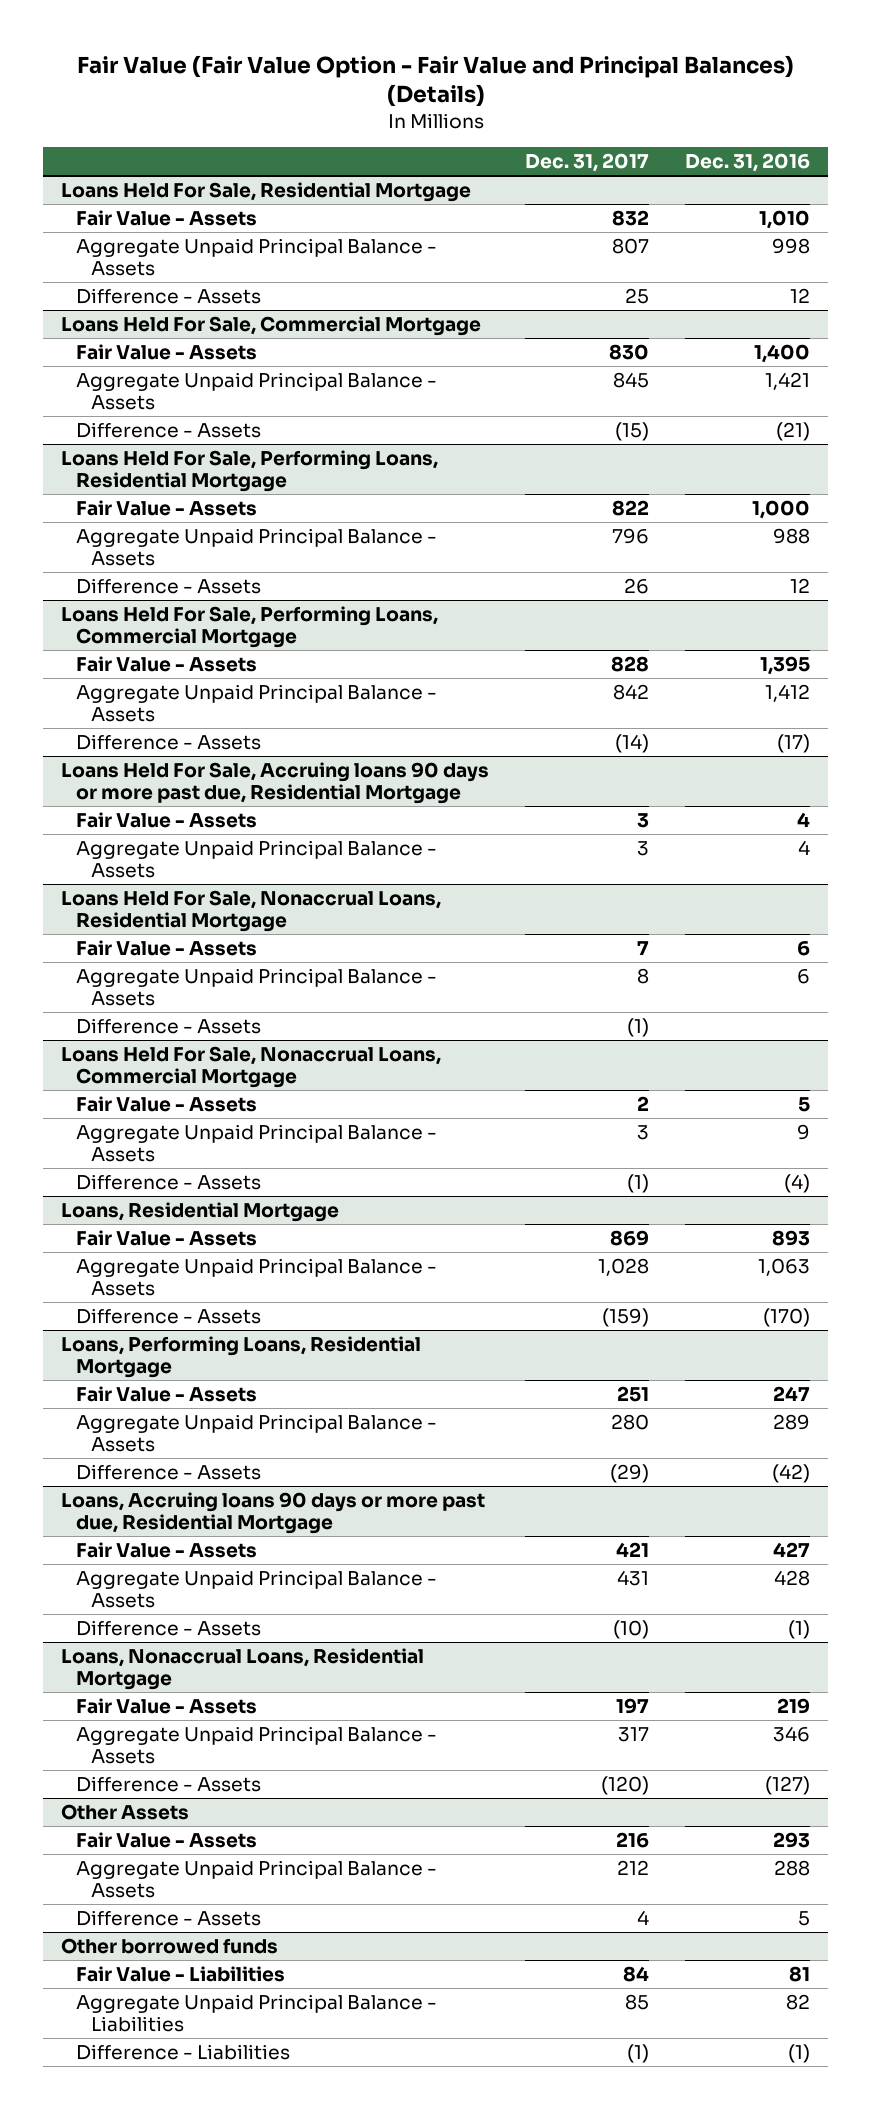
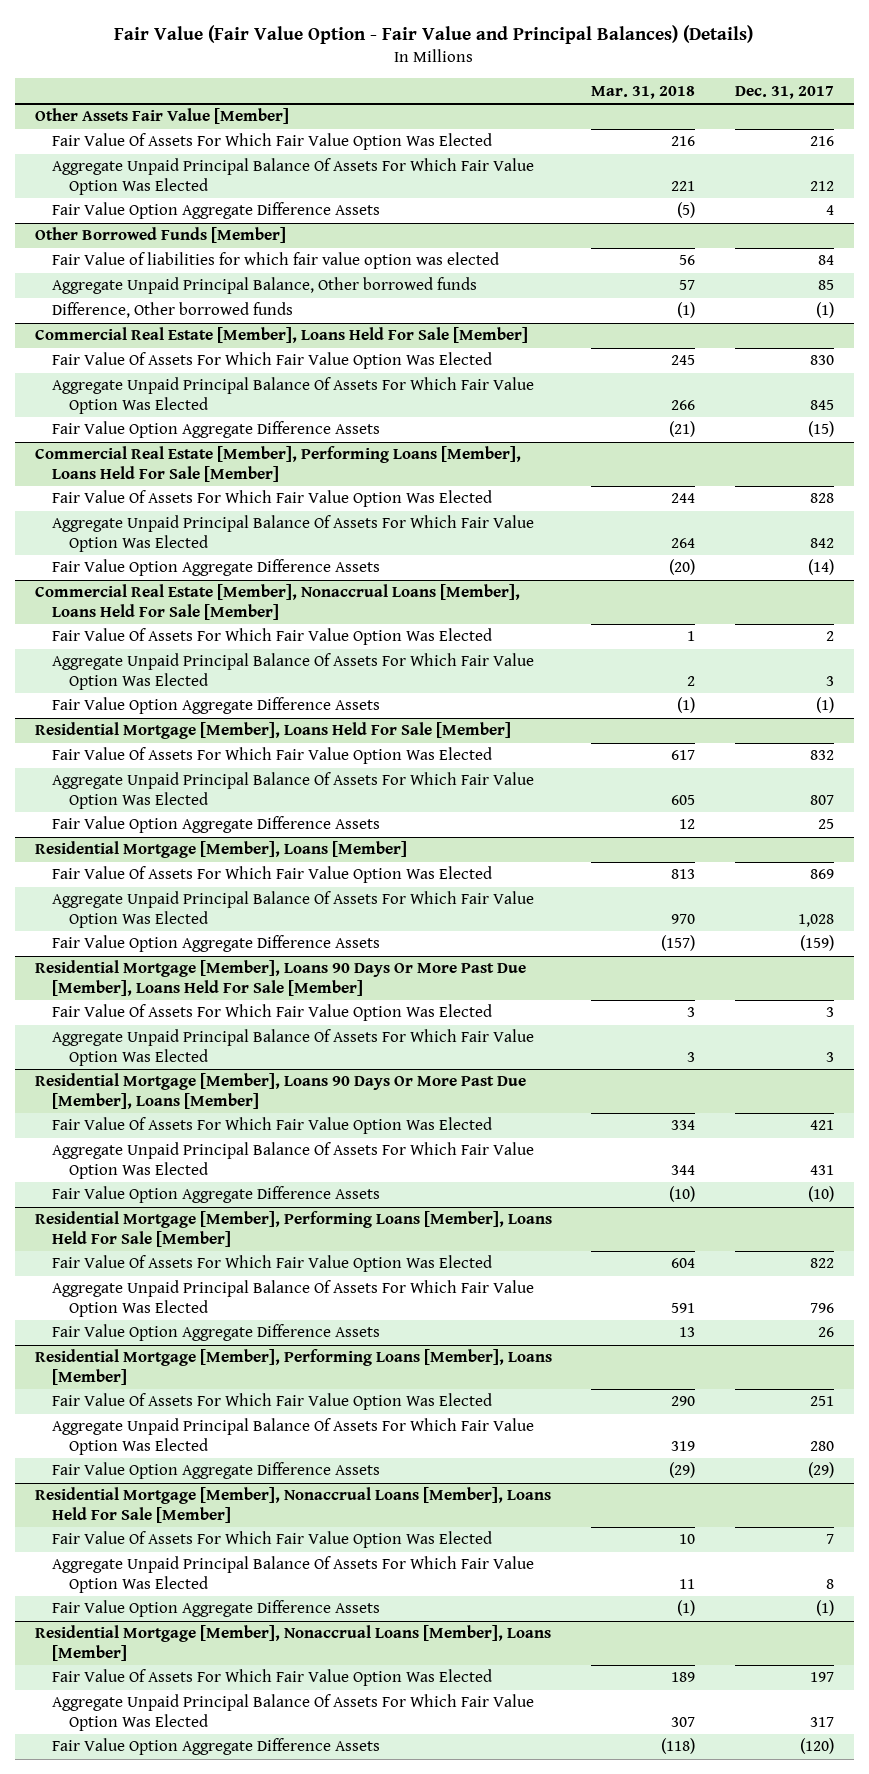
- | Dec. 31, 2017 | Dec. 31, 2016
+ | Mar. 31, 2018 | Dec. 31, 2017
- Loans Held For Sale, Residential Mortgage
- Fair Value - Assets | 832 | 1,010
- Aggregate Unpaid Principal Balance - Assets | 807 | 998
- Difference - Assets | 25 | 12
- Loans Held For Sale, Commercial Mortgage
- Fair Value - Assets | 830 | 1,400
- Aggregate Unpaid Principal Balance - Assets | 845 | 1,421
- Difference - Assets | (15) | (21)
- Loans Held For Sale, Performing Loans, Residential Mortgage
- Fair Value - Assets | 822 | 1,000
- Aggregate Unpaid Principal Balance - Assets | 796 | 988
- Difference - Assets | 26 | 12
- Loans Held For Sale, Performing Loans, Commercial Mortgage
- Fair Value - Assets | 828 | 1,395
- Aggregate Unpaid Principal Balance - Assets | 842 | 1,412
- Difference - Assets | (14) | (17)
- Loans Held For Sale, Accruing loans 90 days or more past due, Residential Mortgage
- Fair Value - Assets | 3 | 4
- Aggregate Unpaid Principal Balance - Assets | 3 | 4
- Loans Held For Sale, Nonaccrual Loans, Residential Mortgage
- Fair Value - Assets | 7 | 6
- Aggregate Unpaid Principal Balance - Assets | 8 | 6
- Difference - Assets | (1) |
- Loans Held For Sale, Nonaccrual Loans, Commercial Mortgage
- Fair Value - Assets | 2 | 5
- Aggregate Unpaid Principal Balance - Assets | 3 | 9
- Difference - Assets | (1) | (4)
- Loans, Residential Mortgage
- Fair Value - Assets | 869 | 893
- Aggregate Unpaid Principal Balance - Assets | 1,028 | 1,063
- Difference - Assets | (159) | (170)
- Loans, Performing Loans, Residential Mortgage
- Fair Value - Assets | 251 | 247
- Aggregate Unpaid Principal Balance - Assets | 280 | 289
- Difference - Assets | (29) | (42)
- Loans, Accruing loans 90 days or more past due, Residential Mortgage
- Fair Value - Assets | 421 | 427
- Aggregate Unpaid Principal Balance - Assets | 431 | 428
- Difference - Assets | (10) | (1)
- Loans, Nonaccrual Loans, Residential Mortgage
- Fair Value - Assets | 197 | 219
- Aggregate Unpaid Principal Balance - Assets | 317 | 346
- Difference - Assets | (120) | (127)
- Other Assets
- Fair Value - Assets | 216 | 293
- Aggregate Unpaid Principal Balance - Assets | 212 | 288
- Difference - Assets | 4 | 5
- Other borrowed funds
- Fair Value - Liabilities | 84 | 81
- Aggregate Unpaid Principal Balance - Liabilities | 85 | 82
- Difference - Liabilities | (1) | (1)
+ Other Assets Fair Value [Member]
+ Fair Value Of Assets For Which Fair Value Option Was Elected | 216 | 216
+ Aggregate Unpaid Principal Balance Of Assets For Which Fair Value Option Was Elected | 221 | 212
+ Fair Value Option Aggregate Difference Assets | (5) | 4
+ Other Borrowed Funds [Member]
+ Fair Value of liabilities for which fair value option was elected | 56 | 84
+ Aggregate Unpaid Principal Balance, Other borrowed funds | 57 | 85
+ Difference, Other borrowed funds | (1) | (1)
+ Commercial Real Estate [Member], Loans Held For Sale [Member]
+ Fair Value Of Assets For Which Fair Value Option Was Elected | 245 | 830
+ Aggregate Unpaid Principal Balance Of Assets For Which Fair Value Option Was Elected | 266 | 845
+ Fair Value Option Aggregate Difference Assets | (21) | (15)
+ Commercial Real Estate [Member], Performing Loans [Member], Loans Held For Sale [Member]
+ Fair Value Of Assets For Which Fair Value Option Was Elected | 244 | 828
+ Aggregate Unpaid Principal Balance Of Assets For Which Fair Value Option Was Elected | 264 | 842
+ Fair Value Option Aggregate Difference Assets | (20) | (14)
+ Commercial Real Estate [Member], Nonaccrual Loans [Member], Loans Held For Sale [Member]
+ Fair Value Of Assets For Which Fair Value Option Was Elected | 1 | 2
+ Aggregate Unpaid Principal Balance Of Assets For Which Fair Value Option Was Elected | 2 | 3
+ Fair Value Option Aggregate Difference Assets | (1) | (1)
+ Residential Mortgage [Member], Loans Held For Sale [Member]
+ Fair Value Of Assets For Which Fair Value Option Was Elected | 617 | 832
+ Aggregate Unpaid Principal Balance Of Assets For Which Fair Value Option Was Elected | 605 | 807
+ Fair Value Option Aggregate Difference Assets | 12 | 25
+ Residential Mortgage [Member], Loans [Member]
+ Fair Value Of Assets For Which Fair Value Option Was Elected | 813 | 869
+ Aggregate Unpaid Principal Balance Of Assets For Which Fair Value Option Was Elected | 970 | 1,028
+ Fair Value Option Aggregate Difference Assets | (157) | (159)
+ Residential Mortgage [Member], Loans 90 Days Or More Past Due [Member], Loans Held For Sale [Member]
+ Fair Value Of Assets For Which Fair Value Option Was Elected | 3 | 3
+ Aggregate Unpaid Principal Balance Of Assets For Which Fair Value Option Was Elected | 3 | 3
+ Residential Mortgage [Member], Loans 90 Days Or More Past Due [Member], Loans [Member]
+ Fair Value Of Assets For Which Fair Value Option Was Elected | 334 | 421
+ Aggregate Unpaid Principal Balance Of Assets For Which Fair Value Option Was Elected | 344 | 431
+ Fair Value Option Aggregate Difference Assets | (10) | (10)
+ Residential Mortgage [Member], Performing Loans [Member], Loans Held For Sale [Member]
+ Fair Value Of Assets For Which Fair Value Option Was Elected | 604 | 822
+ Aggregate Unpaid Principal Balance Of Assets For Which Fair Value Option Was Elected | 591 | 796
+ Fair Value Option Aggregate Difference Assets | 13 | 26
+ Residential Mortgage [Member], Performing Loans [Member], Loans [Member]
+ Fair Value Of Assets For Which Fair Value Option Was Elected | 290 | 251
+ Aggregate Unpaid Principal Balance Of Assets For Which Fair Value Option Was Elected | 319 | 280
+ Fair Value Option Aggregate Difference Assets | (29) | (29)
+ Residential Mortgage [Member], Nonaccrual Loans [Member], Loans Held For Sale [Member]
+ Fair Value Of Assets For Which Fair Value Option Was Elected | 10 | 7
+ Aggregate Unpaid Principal Balance Of Assets For Which Fair Value Option Was Elected | 11 | 8
+ Fair Value Option Aggregate Difference Assets | (1) | (1)
+ Residential Mortgage [Member], Nonaccrual Loans [Member], Loans [Member]
+ Fair Value Of Assets For Which Fair Value Option Was Elected | 189 | 197
+ Aggregate Unpaid Principal Balance Of Assets For Which Fair Value Option Was Elected | 307 | 317
+ Fair Value Option Aggregate Difference Assets | (118) | (120)

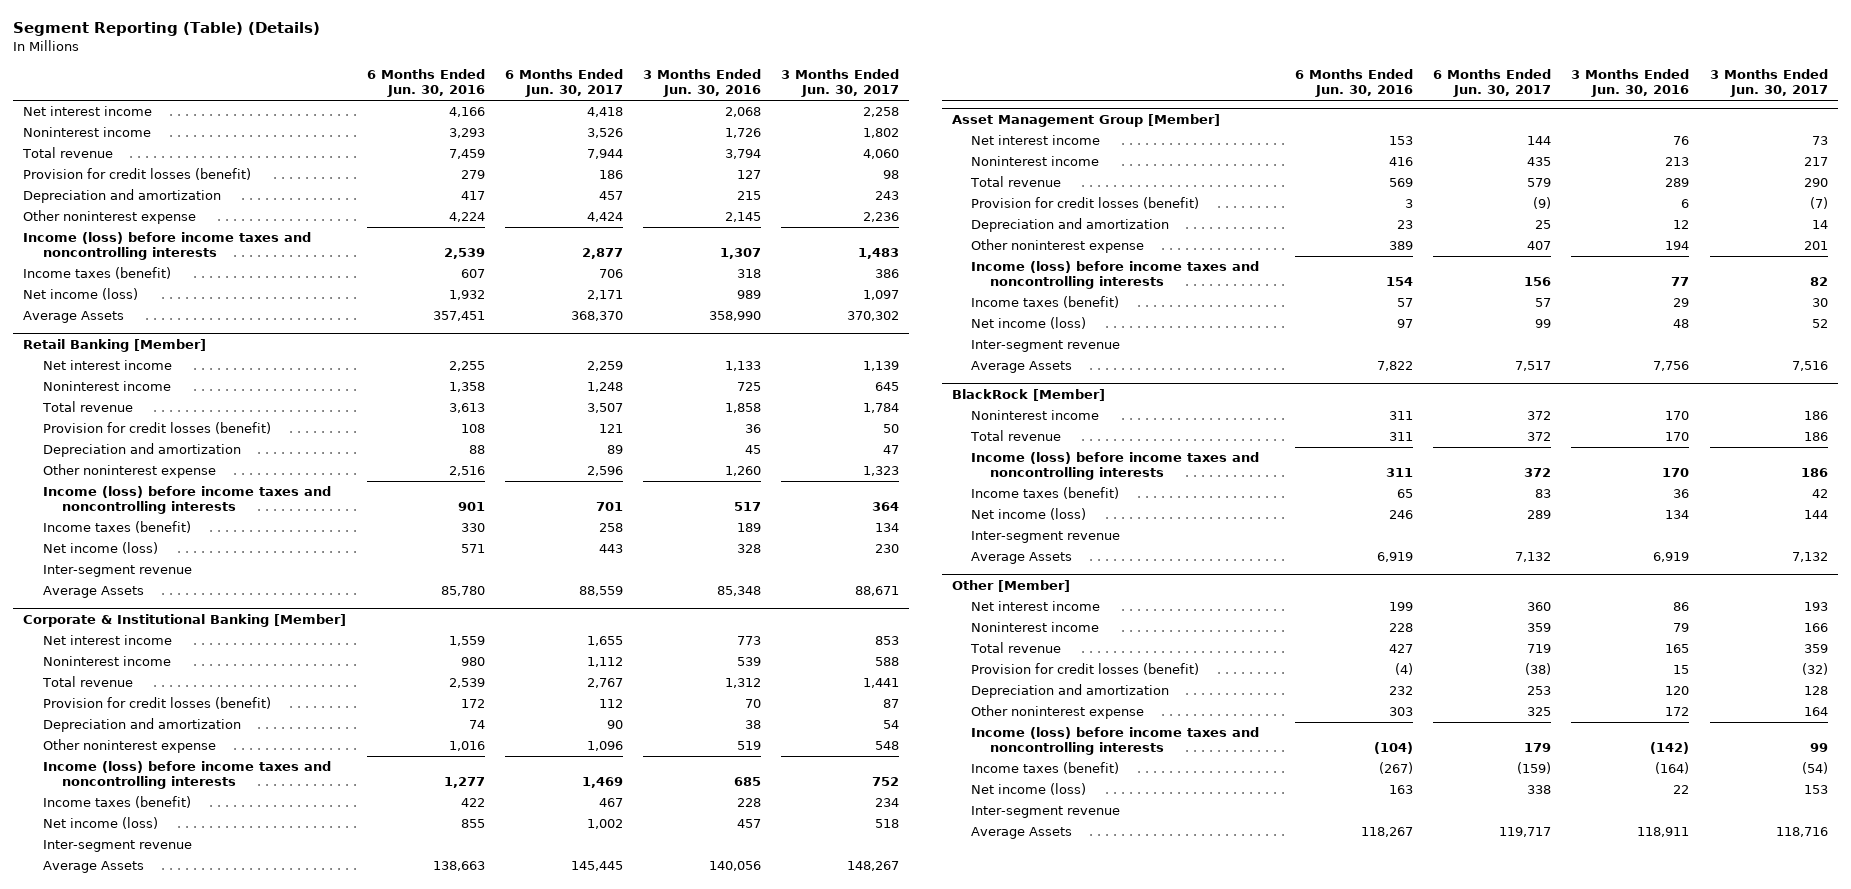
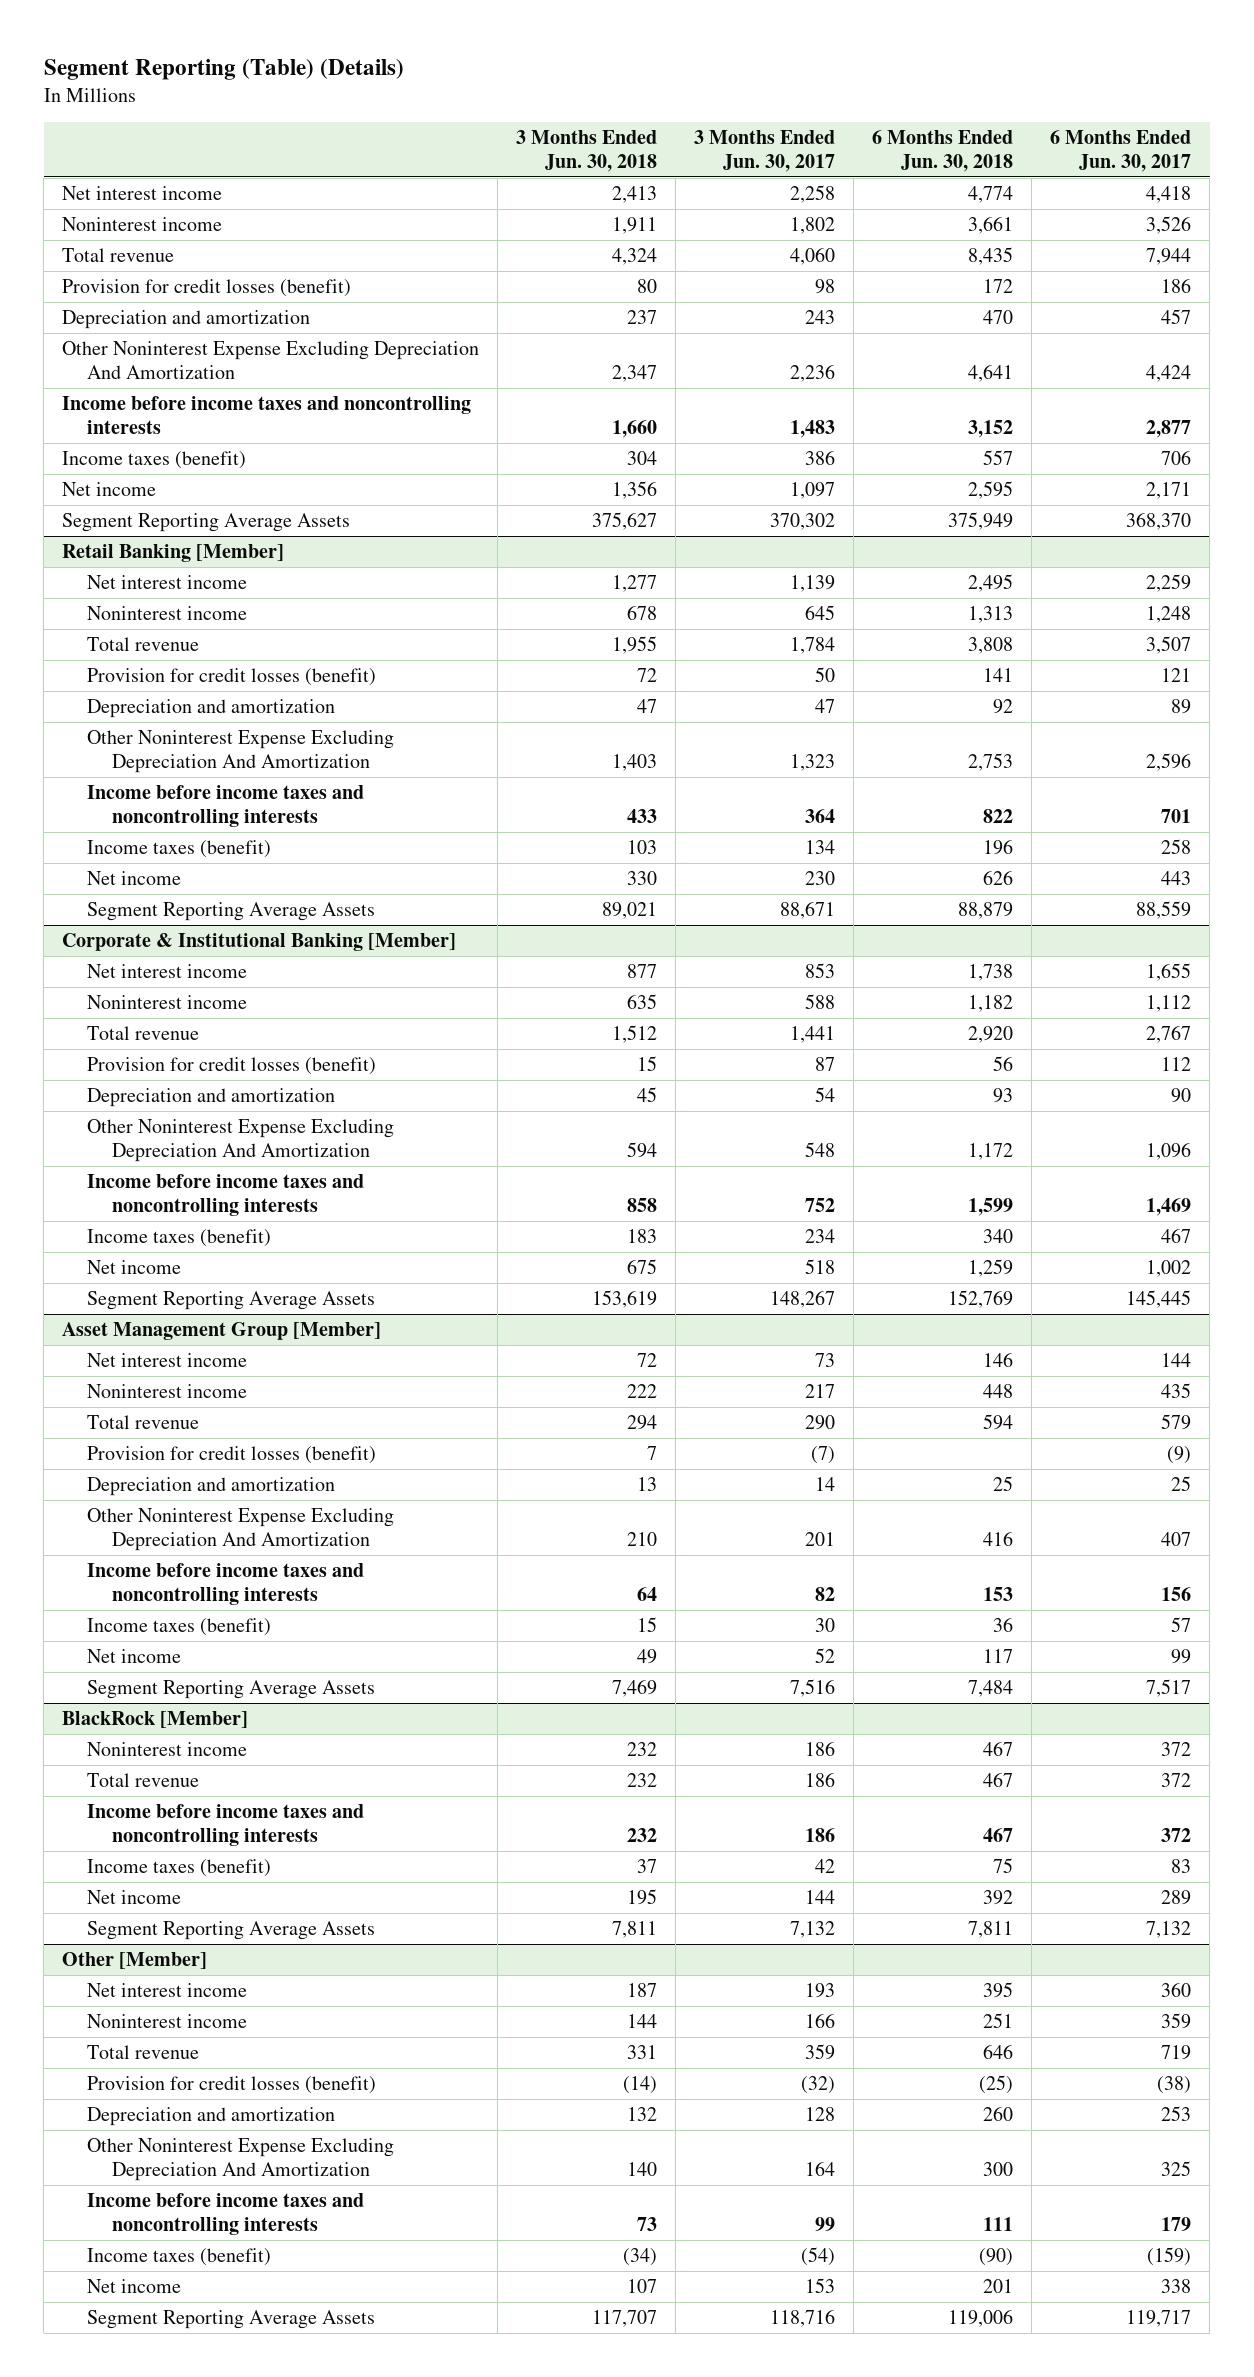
- | 6 Months Ended Jun. 30, 2016 | 6 Months Ended Jun. 30, 2017 | 3 Months Ended Jun. 30, 2016 | 3 Months Ended Jun. 30, 2017
+ | 3 Months Ended Jun. 30, 2018 | 3 Months Ended Jun. 30, 2017 | 6 Months Ended Jun. 30, 2018 | 6 Months Ended Jun. 30, 2017
- Other noninterest expense | 4,224 | 4,424 | 2,145 | 2,236
- Income (loss) before income taxes and noncontrolling interests | 2,539 | 2,877 | 1,307 | 1,483
+ Other Noninterest Expense Excluding Depreciation And Amortization | 2,347 | 2,236 | 4,641 | 4,424
+ Income before income taxes and noncontrolling interests | 1,660 | 1,483 | 3,152 | 2,877
- Net income (loss) | 1,932 | 2,171 | 989 | 1,097
- Average Assets | 357,451 | 368,370 | 358,990 | 370,302
+ Net income | 1,356 | 1,097 | 2,595 | 2,171
+ Segment Reporting Average Assets | 375,627 | 370,302 | 375,949 | 368,370
@ Retail Banking [Member]
- Other noninterest expense | 2,516 | 2,596 | 1,260 | 1,323
- Income (loss) before income taxes and noncontrolling interests | 901 | 701 | 517 | 364
+ Other Noninterest Expense Excluding Depreciation And Amortization | 1,403 | 1,323 | 2,753 | 2,596
+ Income before income taxes and noncontrolling interests | 433 | 364 | 822 | 701
- Net income (loss) | 571 | 443 | 328 | 230
- Inter-segment revenue
- Average Assets | 85,780 | 88,559 | 85,348 | 88,671
+ Net income | 330 | 230 | 626 | 443
+ Segment Reporting Average Assets | 89,021 | 88,671 | 88,879 | 88,559
@ Corporate & Institutional Banking [Member]
- Other noninterest expense | 1,016 | 1,096 | 519 | 548
- Income (loss) before income taxes and noncontrolling interests | 1,277 | 1,469 | 685 | 752
+ Other Noninterest Expense Excluding Depreciation And Amortization | 594 | 548 | 1,172 | 1,096
+ Income before income taxes and noncontrolling interests | 858 | 752 | 1,599 | 1,469
- Net income (loss) | 855 | 1,002 | 457 | 518
- Inter-segment revenue
- Average Assets | 138,663 | 145,445 | 140,056 | 148,267
+ Net income | 675 | 518 | 1,259 | 1,002
+ Segment Reporting Average Assets | 153,619 | 148,267 | 152,769 | 145,445
@ Asset Management Group [Member]
- Other noninterest expense | 389 | 407 | 194 | 201
- Income (loss) before income taxes and noncontrolling interests | 154 | 156 | 77 | 82
+ Other Noninterest Expense Excluding Depreciation And Amortization | 210 | 201 | 416 | 407
+ Income before income taxes and noncontrolling interests | 64 | 82 | 153 | 156
- Net income (loss) | 97 | 99 | 48 | 52
- Inter-segment revenue
- Average Assets | 7,822 | 7,517 | 7,756 | 7,516
+ Net income | 49 | 52 | 117 | 99
+ Segment Reporting Average Assets | 7,469 | 7,516 | 7,484 | 7,517
@ BlackRock [Member]
- Income (loss) before income taxes and noncontrolling interests | 311 | 372 | 170 | 186
+ Income before income taxes and noncontrolling interests | 232 | 186 | 467 | 372
- Net income (loss) | 246 | 289 | 134 | 144
- Inter-segment revenue
- Average Assets | 6,919 | 7,132 | 6,919 | 7,132
+ Net income | 195 | 144 | 392 | 289
+ Segment Reporting Average Assets | 7,811 | 7,132 | 7,811 | 7,132
@ Other [Member]
- Other noninterest expense | 303 | 325 | 172 | 164
- Income (loss) before income taxes and noncontrolling interests | (104) | 179 | (142) | 99
+ Other Noninterest Expense Excluding Depreciation And Amortization | 140 | 164 | 300 | 325
+ Income before income taxes and noncontrolling interests | 73 | 99 | 111 | 179
- Net income (loss) | 163 | 338 | 22 | 153
- Inter-segment revenue
- Average Assets | 118,267 | 119,717 | 118,911 | 118,716
+ Net income | 107 | 153 | 201 | 338
+ Segment Reporting Average Assets | 117,707 | 118,716 | 119,006 | 119,717

